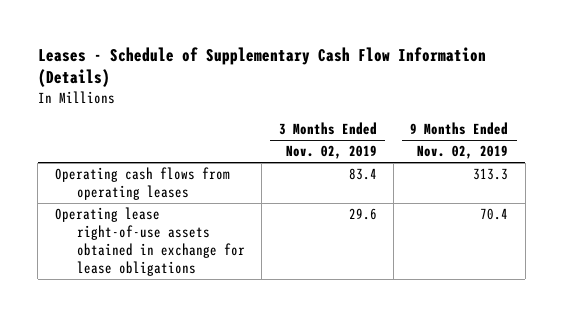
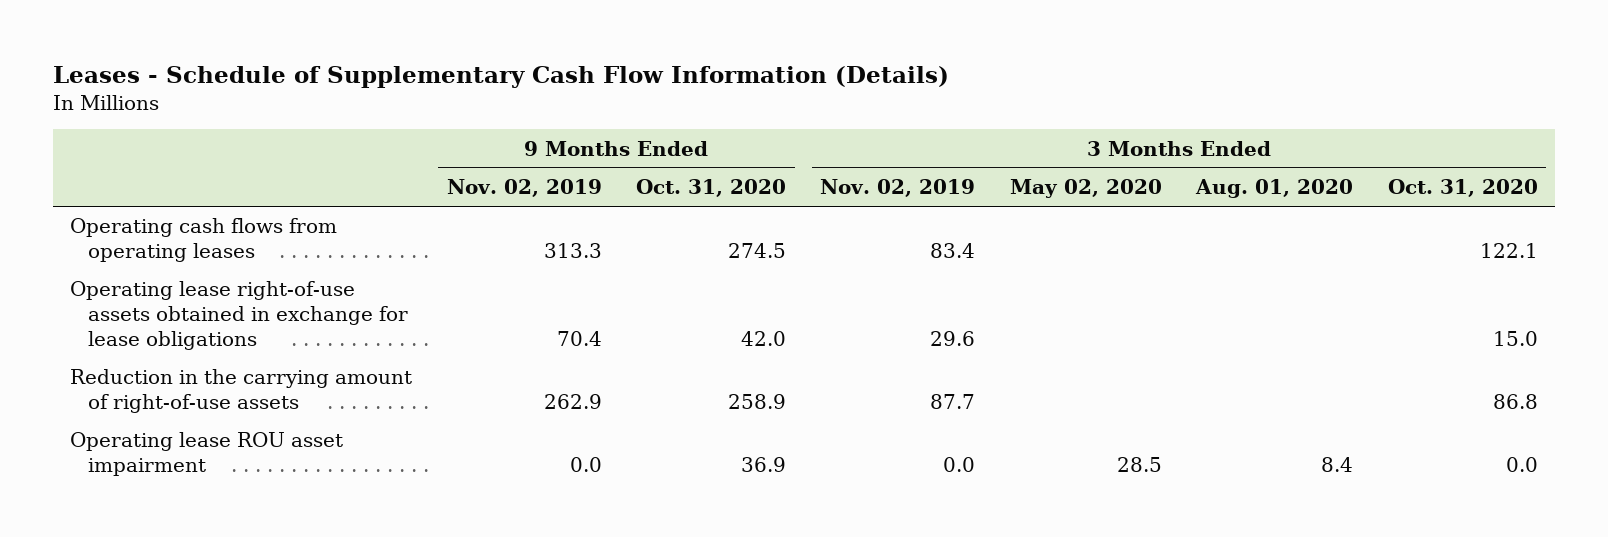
- | 3 Months Ended Nov. 02, 2019 | 9 Months Ended Nov. 02, 2019
+ | 9 Months Ended Nov. 02, 2019 | 9 Months Ended Oct. 31, 2020 | 3 Months Ended Nov. 02, 2019 | 3 Months Ended May 02, 2020 | 3 Months Ended Aug. 01, 2020 | 3 Months Ended Oct. 31, 2020
+ Reduction in the carrying amount of right-of-use assets | 262.9 | 258.9 | 87.7 | | | 86.8
+ Operating lease ROU asset impairment | 0.0 | 36.9 | 0.0 | 28.5 | 8.4 | 0.0

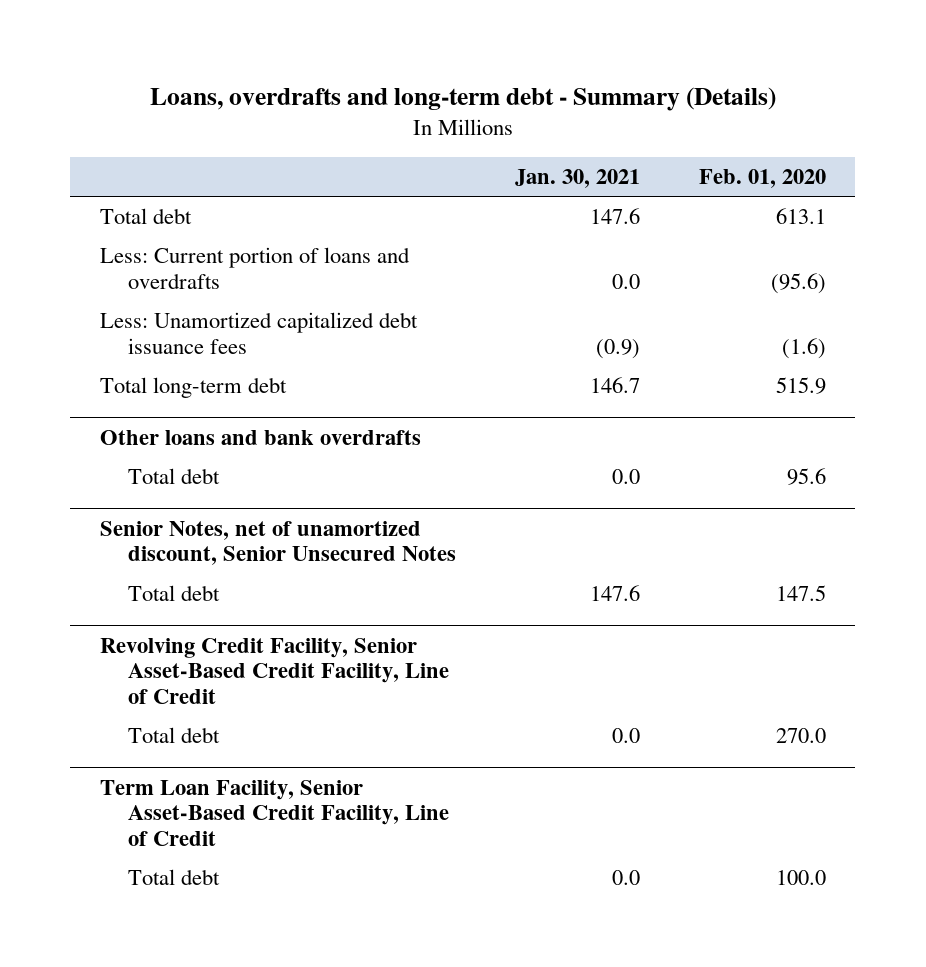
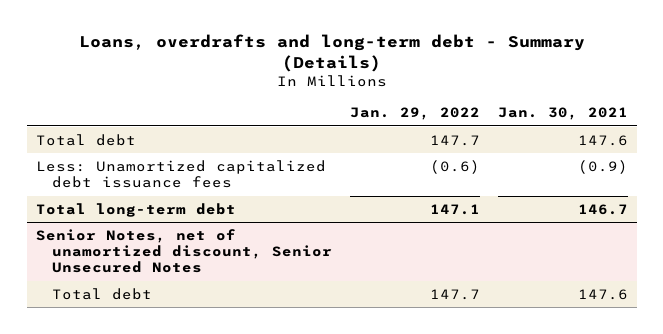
- | Jan. 30, 2021 | Feb. 01, 2020
+ | Jan. 29, 2022 | Jan. 30, 2021
- Less: Current portion of loans and overdrafts | 0.0 | (95.6)
- Other loans and bank overdrafts
- Total debt | 0.0 | 95.6
- Revolving Credit Facility, Senior Asset-Based Credit Facility, Line of Credit
- Total debt | 0.0 | 270.0
- Term Loan Facility, Senior Asset-Based Credit Facility, Line of Credit
- Total debt | 0.0 | 100.0

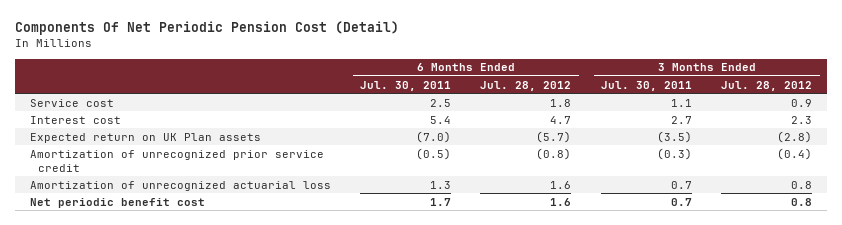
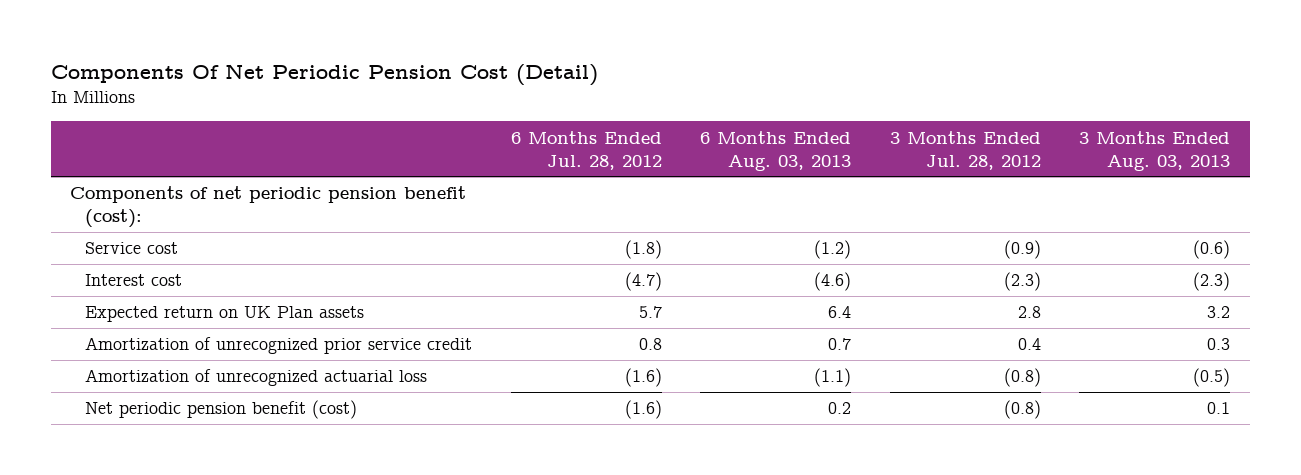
- | 6 Months Ended Jul. 30, 2011 | 6 Months Ended Jul. 28, 2012 | 3 Months Ended Jul. 30, 2011 | 3 Months Ended Jul. 28, 2012
+ | 6 Months Ended Jul. 28, 2012 | 6 Months Ended Aug. 03, 2013 | 3 Months Ended Jul. 28, 2012 | 3 Months Ended Aug. 03, 2013
- Service cost | 2.5 | 1.8 | 1.1 | 0.9
- Interest cost | 5.4 | 4.7 | 2.7 | 2.3
- Expected return on UK Plan assets | (7.0) | (5.7) | (3.5) | (2.8)
- Amortization of unrecognized prior service credit | (0.5) | (0.8) | (0.3) | (0.4)
- Amortization of unrecognized actuarial loss | 1.3 | 1.6 | 0.7 | 0.8
- Net periodic benefit cost | 1.7 | 1.6 | 0.7 | 0.8
+ Components of net periodic pension benefit (cost):
+ Service cost | (1.8) | (1.2) | (0.9) | (0.6)
+ Interest cost | (4.7) | (4.6) | (2.3) | (2.3)
+ Expected return on UK Plan assets | 5.7 | 6.4 | 2.8 | 3.2
+ Amortization of unrecognized prior service credit | 0.8 | 0.7 | 0.4 | 0.3
+ Amortization of unrecognized actuarial loss | (1.6) | (1.1) | (0.8) | (0.5)
+ Net periodic pension benefit (cost) | (1.6) | 0.2 | (0.8) | 0.1

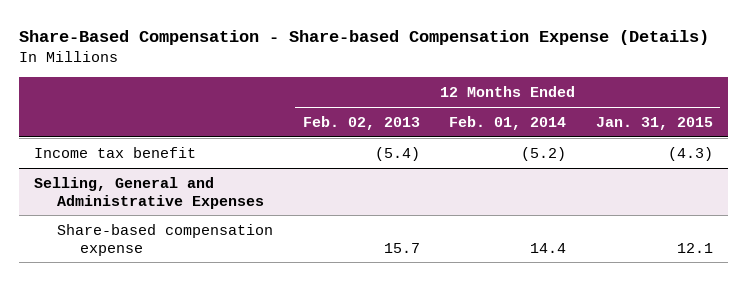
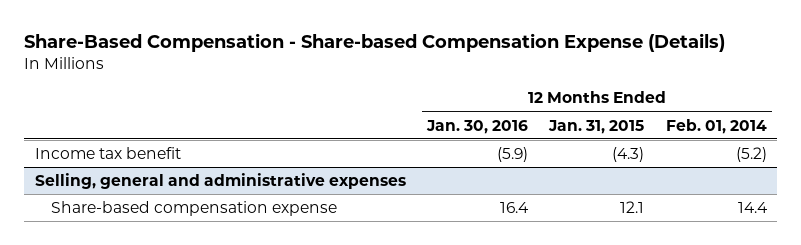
- | 12 Months Ended Feb. 02, 2013 | 12 Months Ended Feb. 01, 2014 | 12 Months Ended Jan. 31, 2015
+ | 12 Months Ended Jan. 30, 2016 | 12 Months Ended Jan. 31, 2015 | 12 Months Ended Feb. 01, 2014
- Selling, General and Administrative Expenses
+ Selling, general and administrative expenses

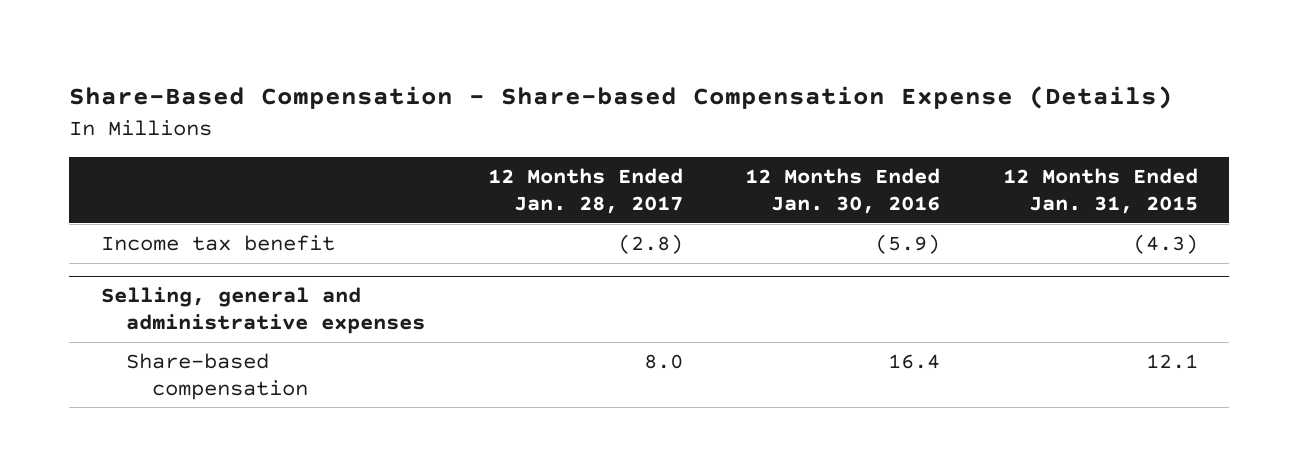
- | 12 Months Ended Jan. 30, 2016 | 12 Months Ended Jan. 31, 2015 | 12 Months Ended Feb. 01, 2014
+ | 12 Months Ended Jan. 28, 2017 | 12 Months Ended Jan. 30, 2016 | 12 Months Ended Jan. 31, 2015
@ Selling, general and administrative expenses
- Share-based compensation expense | 16.4 | 12.1 | 14.4
+ Share-based compensation | 8.0 | 16.4 | 12.1

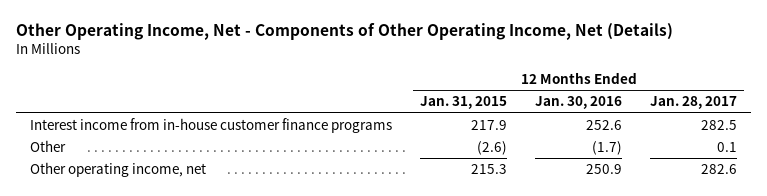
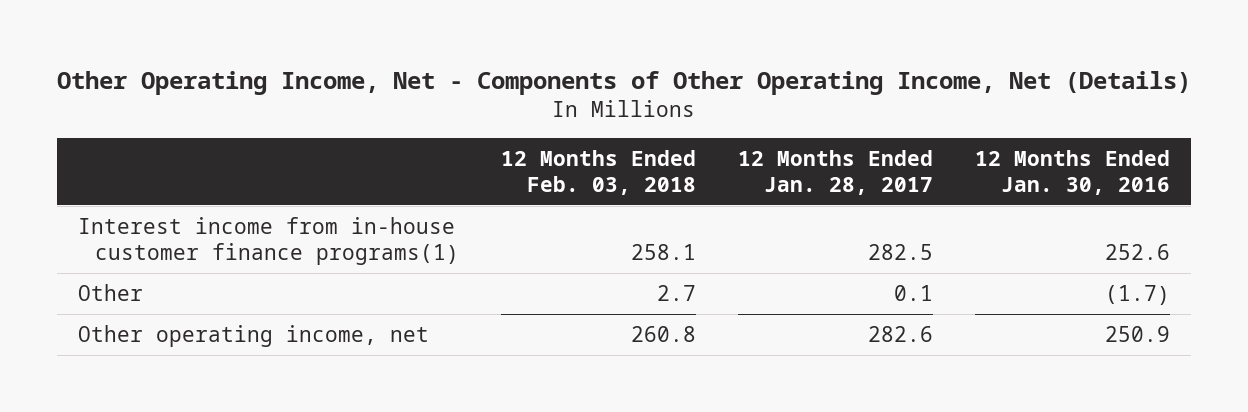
- | 12 Months Ended Jan. 31, 2015 | 12 Months Ended Jan. 30, 2016 | 12 Months Ended Jan. 28, 2017
+ | 12 Months Ended Feb. 03, 2018 | 12 Months Ended Jan. 28, 2017 | 12 Months Ended Jan. 30, 2016
- Interest income from in-house customer finance programs | 217.9 | 252.6 | 282.5
+ Interest income from in-house customer finance programs(1) | 258.1 | 282.5 | 252.6

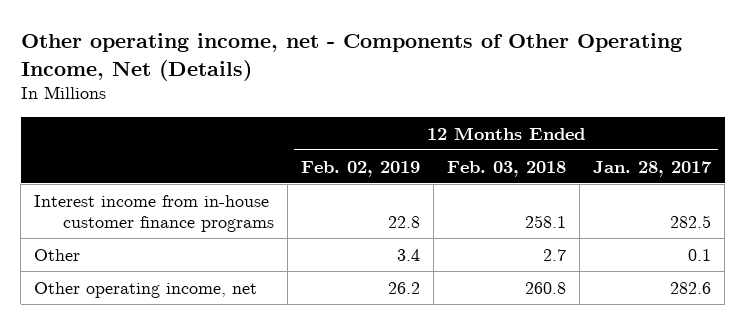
- Other Operating Income, Net - Components of Other Operating Income, Net (Details)
+ Other operating income, net - Components of Other Operating Income, Net (Details)
- | 12 Months Ended Feb. 03, 2018 | 12 Months Ended Jan. 28, 2017 | 12 Months Ended Jan. 30, 2016
+ | 12 Months Ended Feb. 02, 2019 | 12 Months Ended Feb. 03, 2018 | 12 Months Ended Jan. 28, 2017
- Interest income from in-house customer finance programs(1) | 258.1 | 282.5 | 252.6
+ Interest income from in-house customer finance programs | 22.8 | 258.1 | 282.5

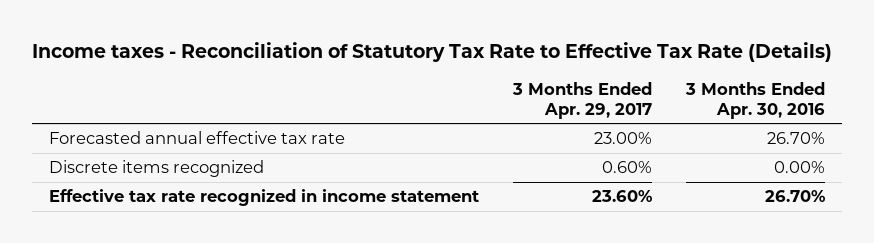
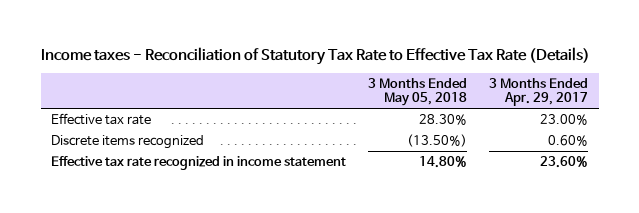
- | 3 Months Ended Apr. 29, 2017 | 3 Months Ended Apr. 30, 2016
+ | 3 Months Ended May 05, 2018 | 3 Months Ended Apr. 29, 2017
- Forecasted annual effective tax rate | 23.00% | 26.70%
+ Effective tax rate | 28.30% | 23.00%

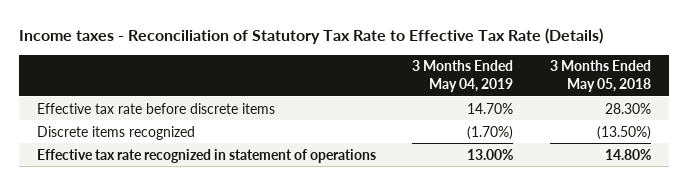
- | 3 Months Ended May 05, 2018 | 3 Months Ended Apr. 29, 2017
+ | 3 Months Ended May 04, 2019 | 3 Months Ended May 05, 2018
- Effective tax rate | 28.30% | 23.00%
+ Effective tax rate before discrete items | 14.70% | 28.30%
- Effective tax rate recognized in income statement | 14.80% | 23.60%
+ Effective tax rate recognized in statement of operations | 13.00% | 14.80%

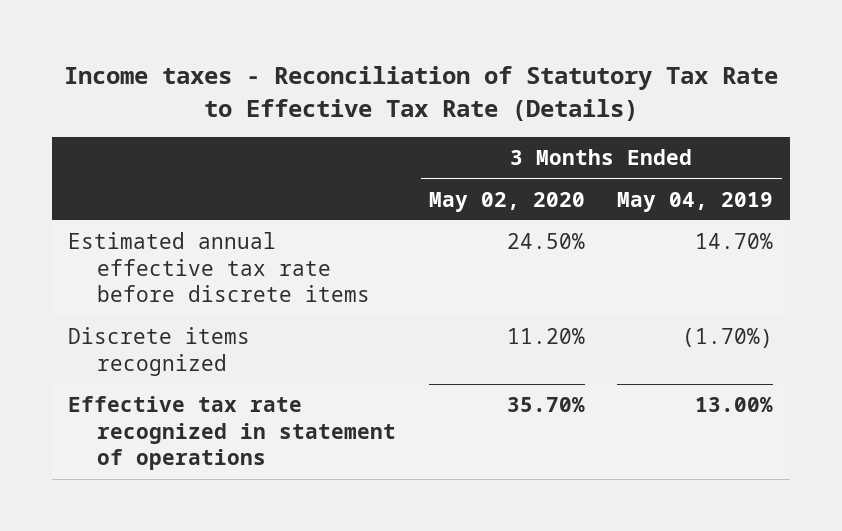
- | 3 Months Ended May 04, 2019 | 3 Months Ended May 05, 2018
+ | 3 Months Ended May 02, 2020 | 3 Months Ended May 04, 2019
- Effective tax rate before discrete items | 14.70% | 28.30%
+ Estimated annual effective tax rate before discrete items | 24.50% | 14.70%

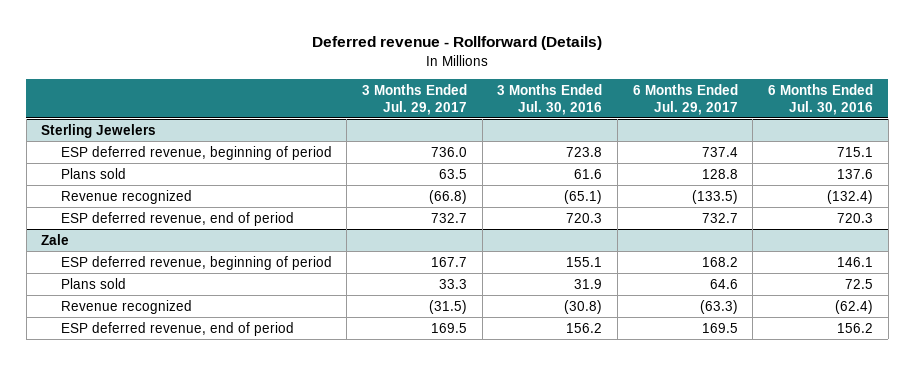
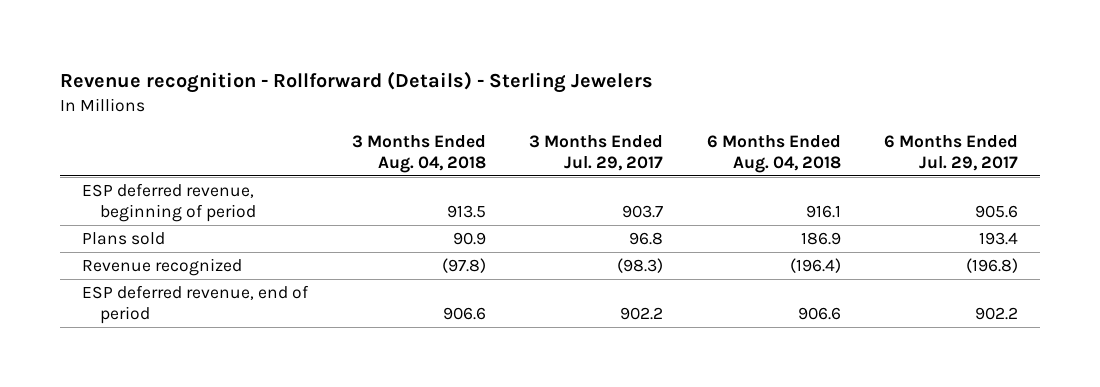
- Deferred revenue - Rollforward (Details)
+ Revenue recognition - Rollforward (Details) - Sterling Jewelers
- | 3 Months Ended Jul. 29, 2017 | 3 Months Ended Jul. 30, 2016 | 6 Months Ended Jul. 29, 2017 | 6 Months Ended Jul. 30, 2016
+ | 3 Months Ended Aug. 04, 2018 | 3 Months Ended Jul. 29, 2017 | 6 Months Ended Aug. 04, 2018 | 6 Months Ended Jul. 29, 2017
- Sterling Jewelers
- ESP deferred revenue, beginning of period | 736.0 | 723.8 | 737.4 | 715.1
- Plans sold | 63.5 | 61.6 | 128.8 | 137.6
- Revenue recognized | (66.8) | (65.1) | (133.5) | (132.4)
- ESP deferred revenue, end of period | 732.7 | 720.3 | 732.7 | 720.3
- Zale
- ESP deferred revenue, beginning of period | 167.7 | 155.1 | 168.2 | 146.1
- Plans sold | 33.3 | 31.9 | 64.6 | 72.5
- Revenue recognized | (31.5) | (30.8) | (63.3) | (62.4)
- ESP deferred revenue, end of period | 169.5 | 156.2 | 169.5 | 156.2
+ ESP deferred revenue, beginning of period | 913.5 | 903.7 | 916.1 | 905.6
+ Plans sold | 90.9 | 96.8 | 186.9 | 193.4
+ Revenue recognized | (97.8) | (98.3) | (196.4) | (196.8)
+ ESP deferred revenue, end of period | 906.6 | 902.2 | 906.6 | 902.2

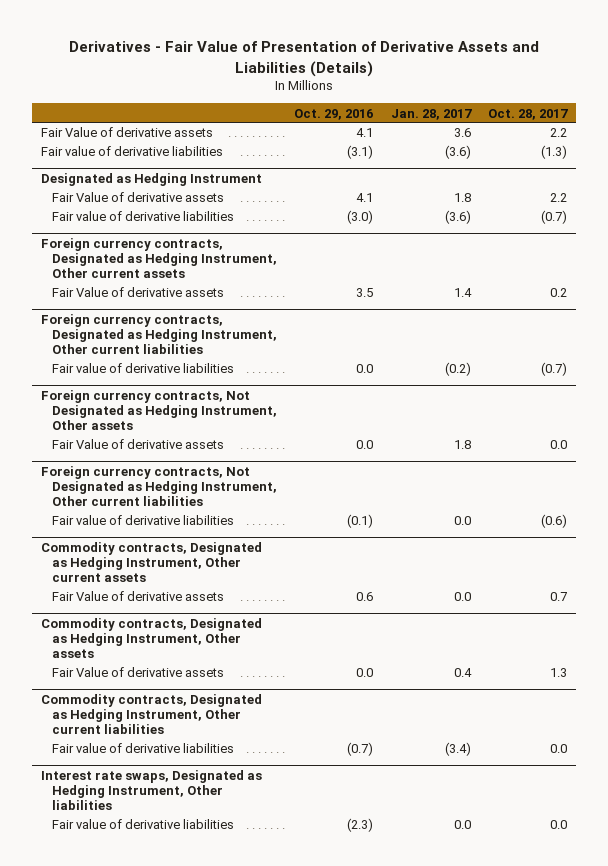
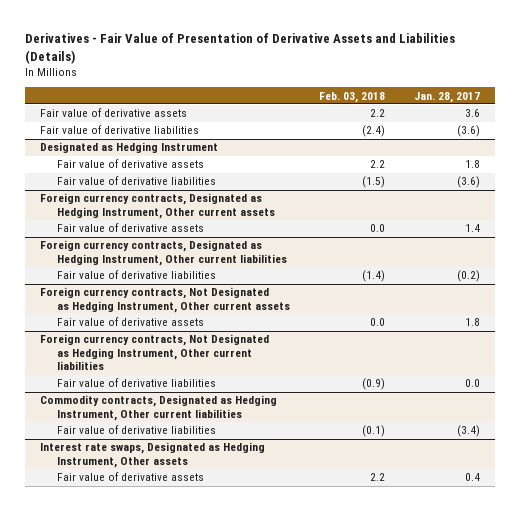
- | Oct. 29, 2016 | Jan. 28, 2017 | Oct. 28, 2017
+ | Feb. 03, 2018 | Jan. 28, 2017
- Fair Value of derivative assets | 4.1 | 3.6 | 2.2
+ Fair value of derivative assets | 2.2 | 3.6
@ Designated as Hedging Instrument
- Fair Value of derivative assets | 4.1 | 1.8 | 2.2
+ Fair value of derivative assets | 2.2 | 1.8
@ Foreign currency contracts, Designated as Hedging Instrument, Other current assets
- Fair Value of derivative assets | 3.5 | 1.4 | 0.2
+ Fair value of derivative assets | 0.0 | 1.4
- Foreign currency contracts, Not Designated as Hedging Instrument, Other assets
- Fair Value of derivative assets | 0.0 | 1.8 | 0.0
+ Foreign currency contracts, Not Designated as Hedging Instrument, Other current assets
+ Fair value of derivative assets | 0.0 | 1.8
- Commodity contracts, Designated as Hedging Instrument, Other current assets
- Fair Value of derivative assets | 0.6 | 0.0 | 0.7
- Commodity contracts, Designated as Hedging Instrument, Other assets
- Fair Value of derivative assets | 0.0 | 0.4 | 1.3
- Interest rate swaps, Designated as Hedging Instrument, Other liabilities
- Fair value of derivative liabilities | (2.3) | 0.0 | 0.0
+ Interest rate swaps, Designated as Hedging Instrument, Other assets
+ Fair value of derivative assets | 2.2 | 0.4

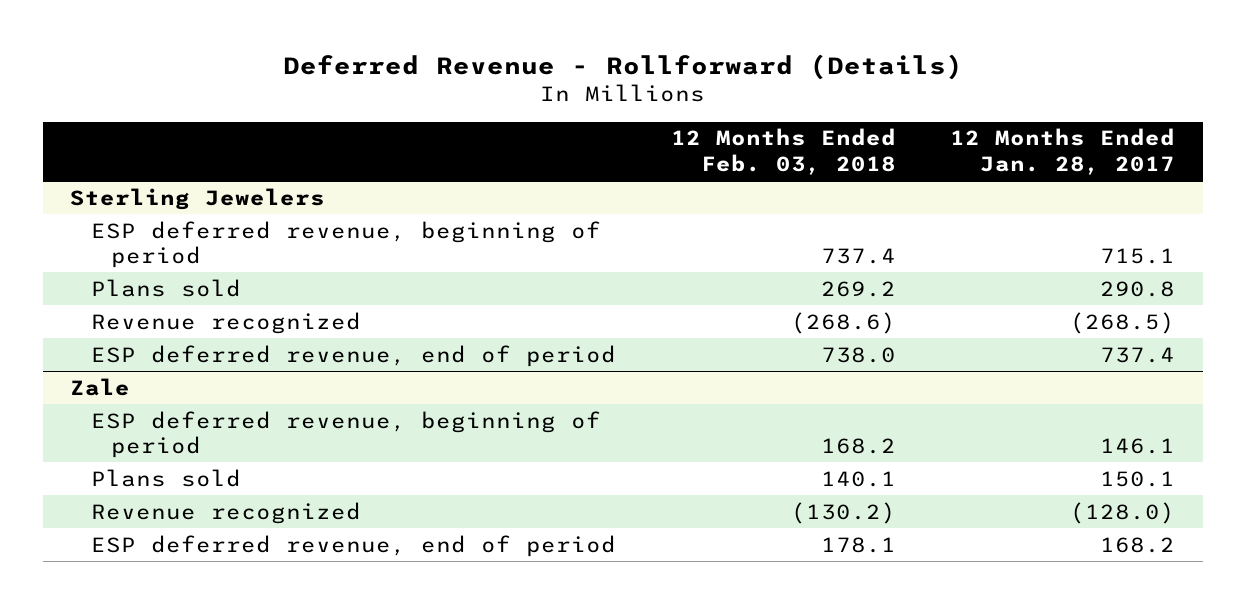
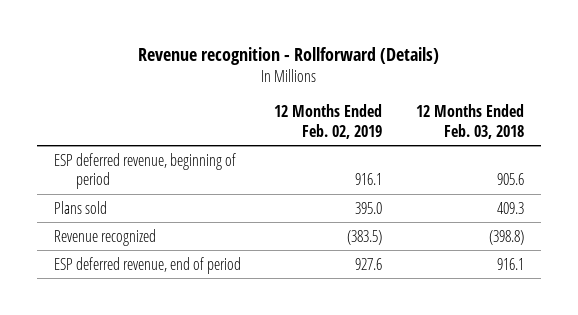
- Deferred Revenue - Rollforward (Details)
+ Revenue recognition - Rollforward (Details)
- | 12 Months Ended Feb. 03, 2018 | 12 Months Ended Jan. 28, 2017
+ | 12 Months Ended Feb. 02, 2019 | 12 Months Ended Feb. 03, 2018
- Sterling Jewelers
- ESP deferred revenue, beginning of period | 737.4 | 715.1
- Plans sold | 269.2 | 290.8
- Revenue recognized | (268.6) | (268.5)
- ESP deferred revenue, end of period | 738.0 | 737.4
- Zale
- ESP deferred revenue, beginning of period | 168.2 | 146.1
- Plans sold | 140.1 | 150.1
- Revenue recognized | (130.2) | (128.0)
- ESP deferred revenue, end of period | 178.1 | 168.2
+ ESP deferred revenue, beginning of period | 916.1 | 905.6
+ Plans sold | 395.0 | 409.3
+ Revenue recognized | (383.5) | (398.8)
+ ESP deferred revenue, end of period | 927.6 | 916.1

